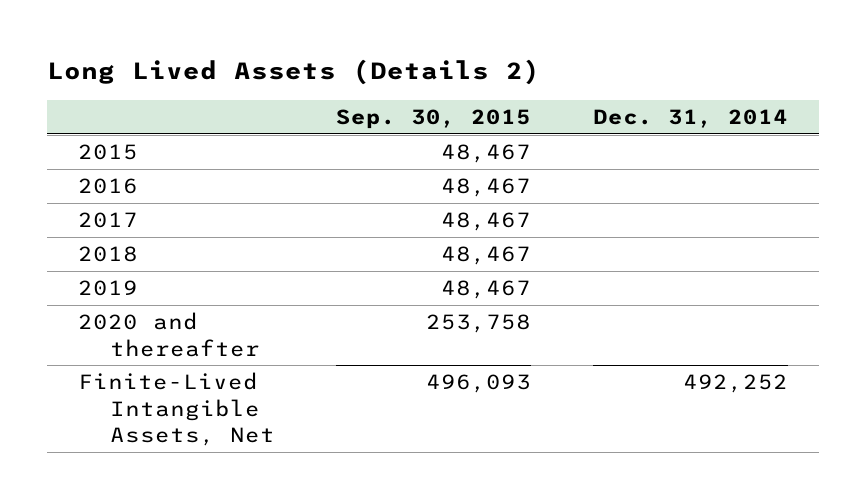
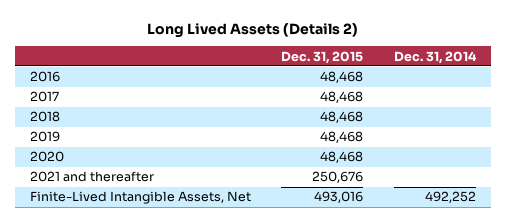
- | Sep. 30, 2015 | Dec. 31, 2014
+ | Dec. 31, 2015 | Dec. 31, 2014
- 2015 | 48,467 |
- 2020 and thereafter | 253,758 |
+ 2020 | 48,468 |
+ 2021 and thereafter | 250,676 |

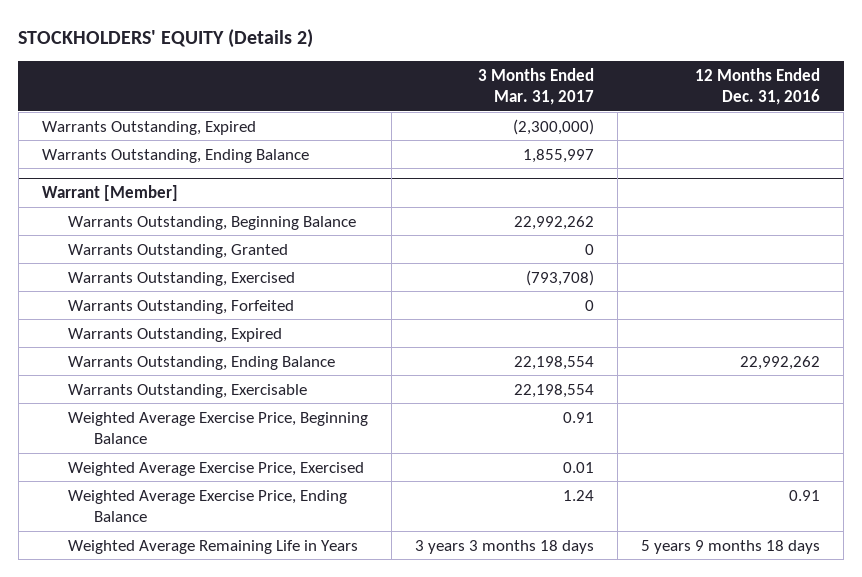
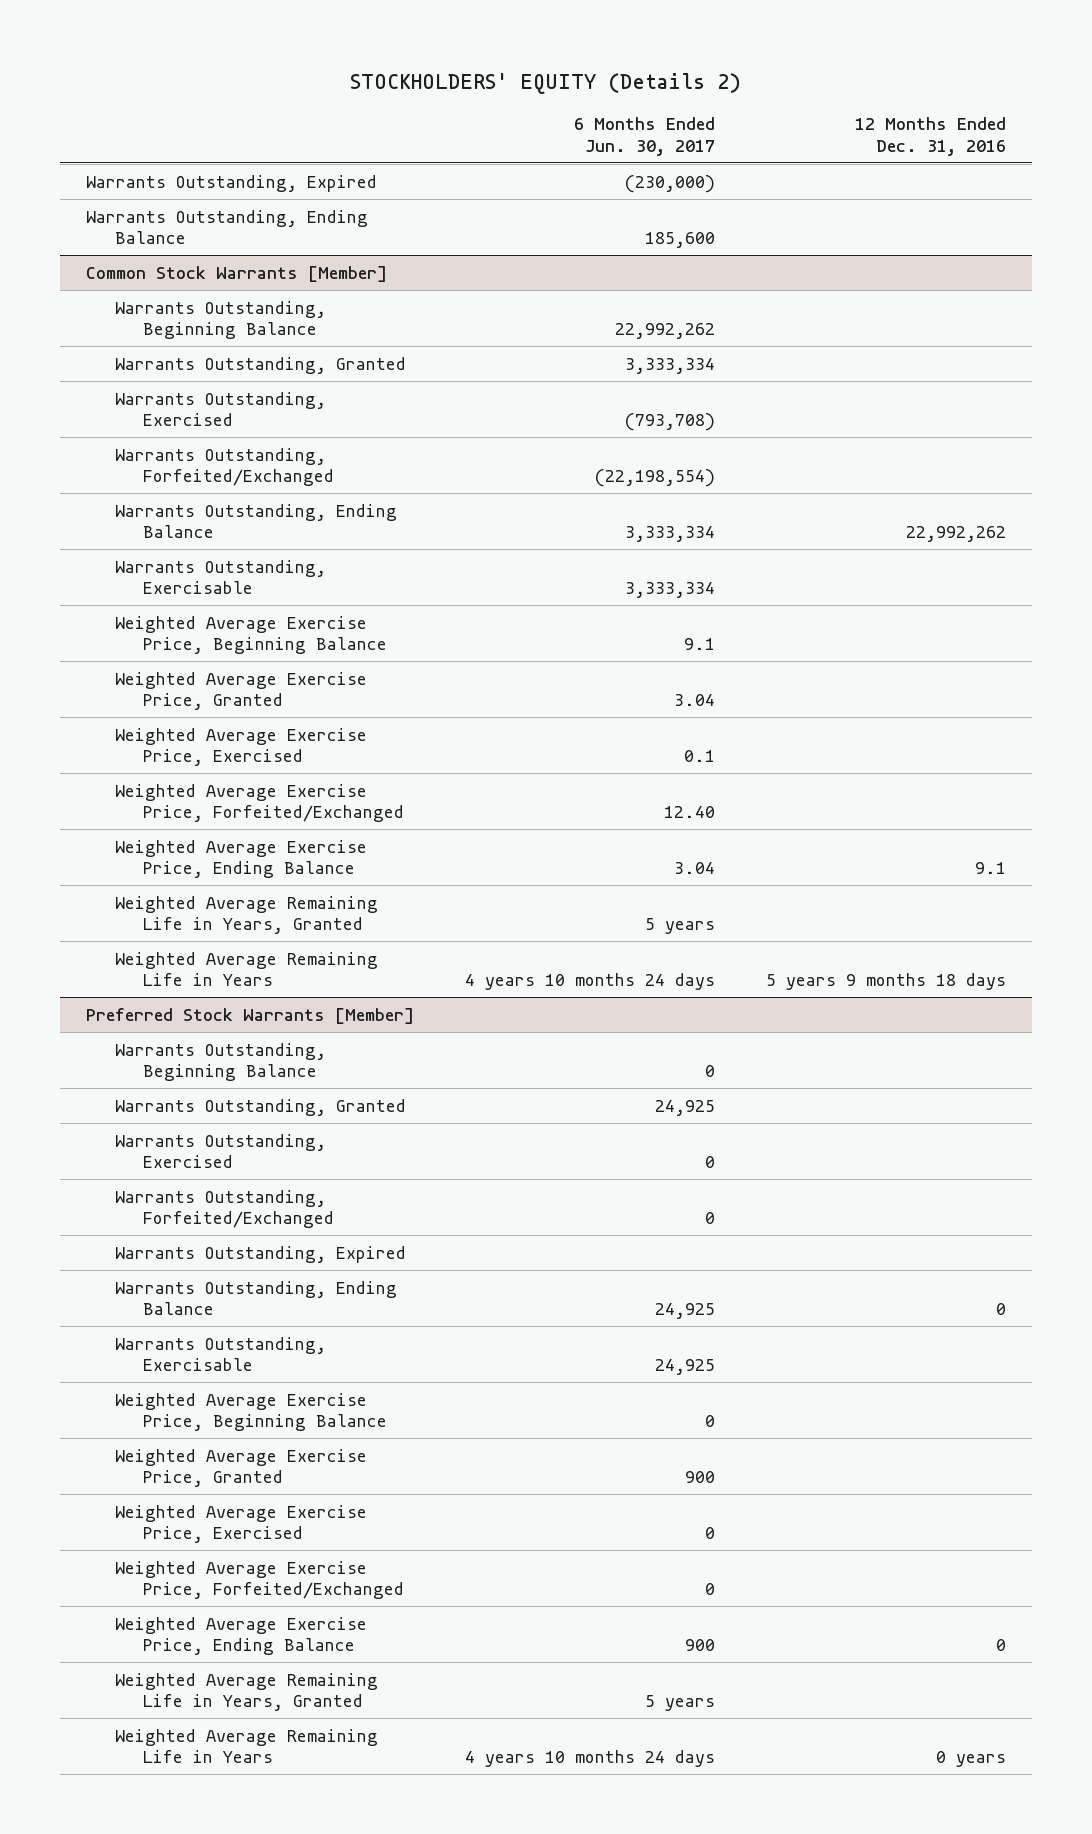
- | 3 Months Ended Mar. 31, 2017 | 12 Months Ended Dec. 31, 2016
+ | 6 Months Ended Jun. 30, 2017 | 12 Months Ended Dec. 31, 2016
- Warrant [Member]
+ Common Stock Warrants [Member]
- Warrants Outstanding, Forfeited | 0 |
- Warrants Outstanding, Expired
+ Warrants Outstanding, Forfeited/Exchanged | (22,198,554) |
+ Weighted Average Exercise Price, Granted | 3.04 |
- Weighted Average Exercise Price, Ending Balance | 1.24 | 0.91
+ Weighted Average Exercise Price, Forfeited/Exchanged | 12.40 |
+ Weighted Average Exercise Price, Ending Balance | 3.04 | 9.1
+ Weighted Average Remaining Life in Years, Granted | 5 years |
+ Preferred Stock Warrants [Member]
+ Warrants Outstanding, Beginning Balance | 0 |
+ Warrants Outstanding, Granted | 24,925 |
+ Warrants Outstanding, Exercised | 0 |
+ Warrants Outstanding, Forfeited/Exchanged | 0 |
+ Warrants Outstanding, Expired
+ Warrants Outstanding, Ending Balance | 24,925 | 0
+ Warrants Outstanding, Exercisable | 24,925 |
+ Weighted Average Exercise Price, Beginning Balance | 0 |
+ Weighted Average Exercise Price, Granted | 900 |
+ Weighted Average Exercise Price, Exercised | 0 |
+ Weighted Average Exercise Price, Forfeited/Exchanged | 0 |
+ Weighted Average Exercise Price, Ending Balance | 900 | 0
+ Weighted Average Remaining Life in Years, Granted | 5 years |
+ Weighted Average Remaining Life in Years | 4 years 10 months 24 days | 0 years

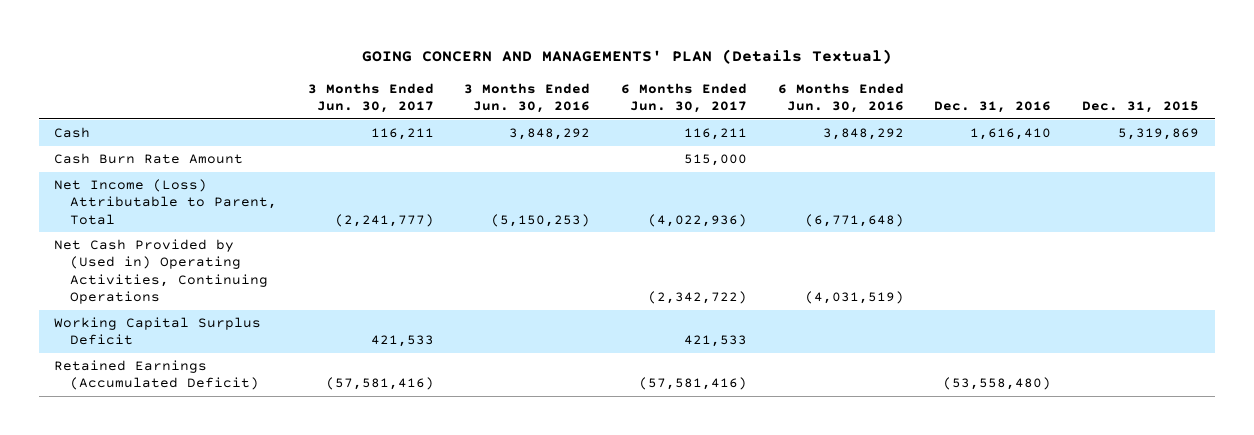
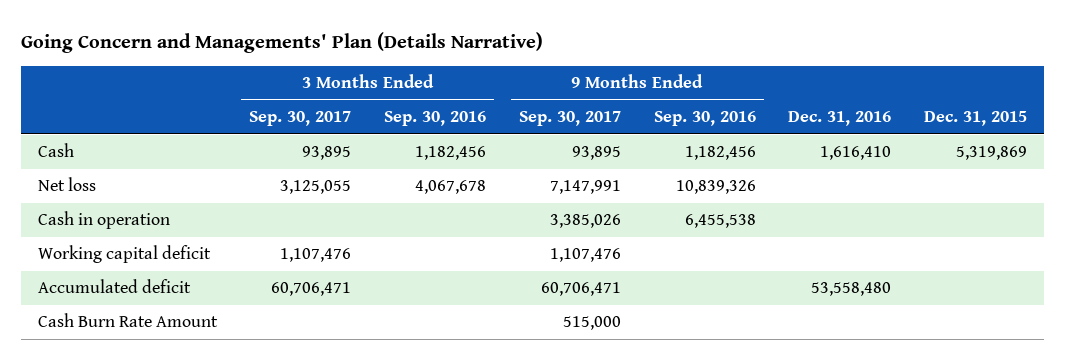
- GOING CONCERN AND MANAGEMENTS' PLAN (Details Textual)
+ Going Concern and Managements' Plan (Details Narrative)
- | 3 Months Ended Jun. 30, 2017 | 3 Months Ended Jun. 30, 2016 | 6 Months Ended Jun. 30, 2017 | 6 Months Ended Jun. 30, 2016 | Dec. 31, 2016 | Dec. 31, 2015
+ | 3 Months Ended Sep. 30, 2017 | 3 Months Ended Sep. 30, 2016 | 9 Months Ended Sep. 30, 2017 | 9 Months Ended Sep. 30, 2016 | Dec. 31, 2016 | Dec. 31, 2015
+ Net loss | 3,125,055 | 4,067,678 | 7,147,991 | 10,839,326 | |
+ Cash in operation | | | 3,385,026 | 6,455,538 | |
+ Working capital deficit | 1,107,476 | | 1,107,476 | | |
+ Accumulated deficit | 60,706,471 | | 60,706,471 | | 53,558,480 |
- Net Income (Loss) Attributable to Parent, Total | (2,241,777) | (5,150,253) | (4,022,936) | (6,771,648) | |
- Net Cash Provided by (Used in) Operating Activities, Continuing Operations | | | (2,342,722) | (4,031,519) | |
- Working Capital Surplus Deficit | 421,533 | | 421,533 | | |
- Retained Earnings (Accumulated Deficit) | (57,581,416) | | (57,581,416) | | (53,558,480) |

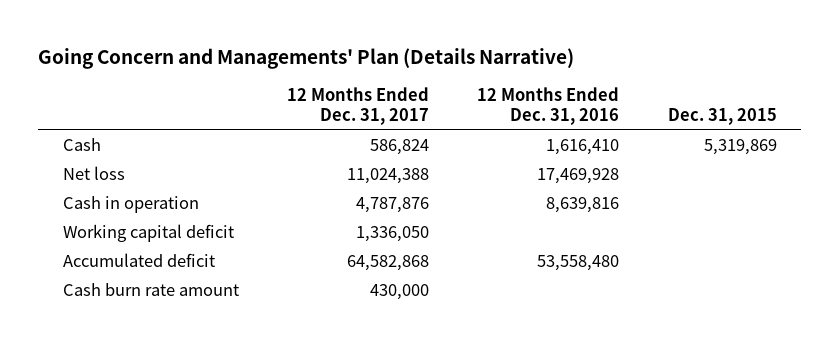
- | 3 Months Ended Sep. 30, 2017 | 3 Months Ended Sep. 30, 2016 | 9 Months Ended Sep. 30, 2017 | 9 Months Ended Sep. 30, 2016 | Dec. 31, 2016 | Dec. 31, 2015
+ | 12 Months Ended Dec. 31, 2017 | 12 Months Ended Dec. 31, 2016 | Dec. 31, 2015
- Cash Burn Rate Amount | | | 515,000 | | |
+ Cash burn rate amount | 430,000 | |

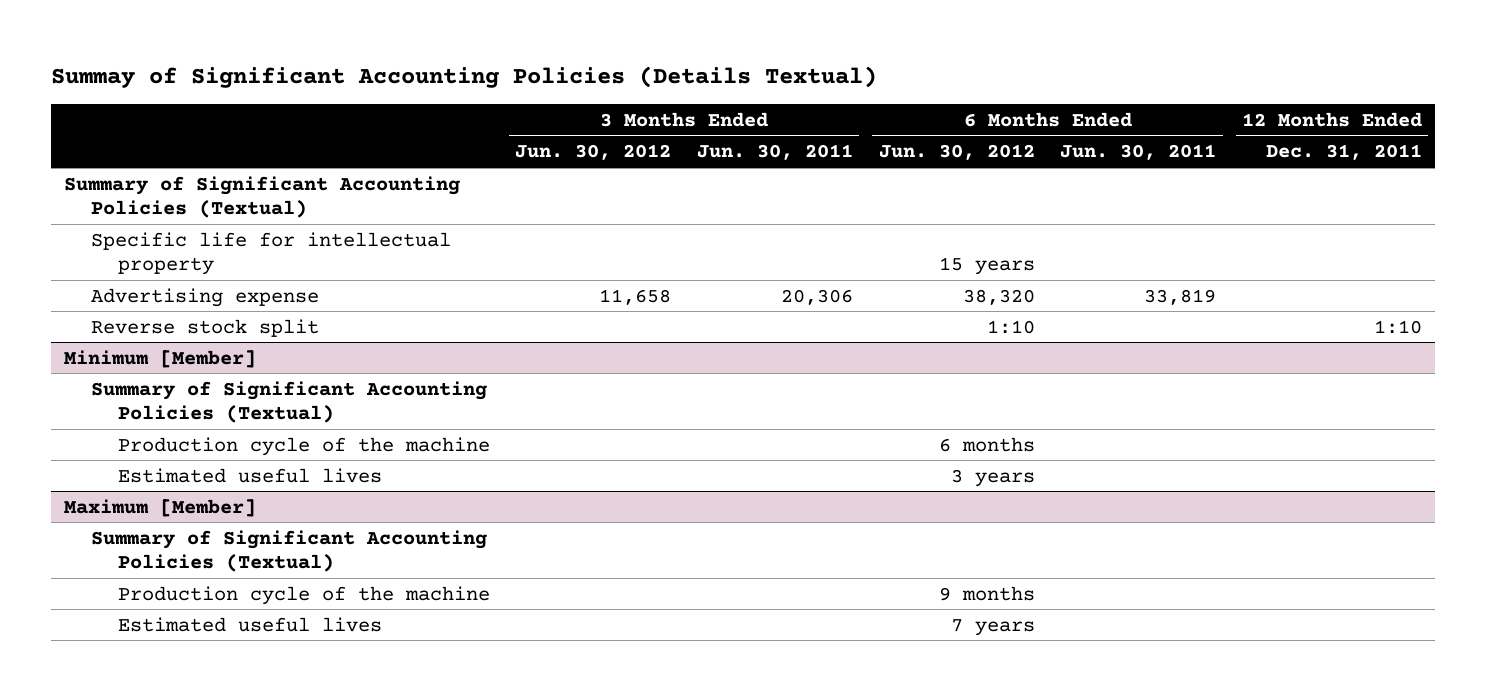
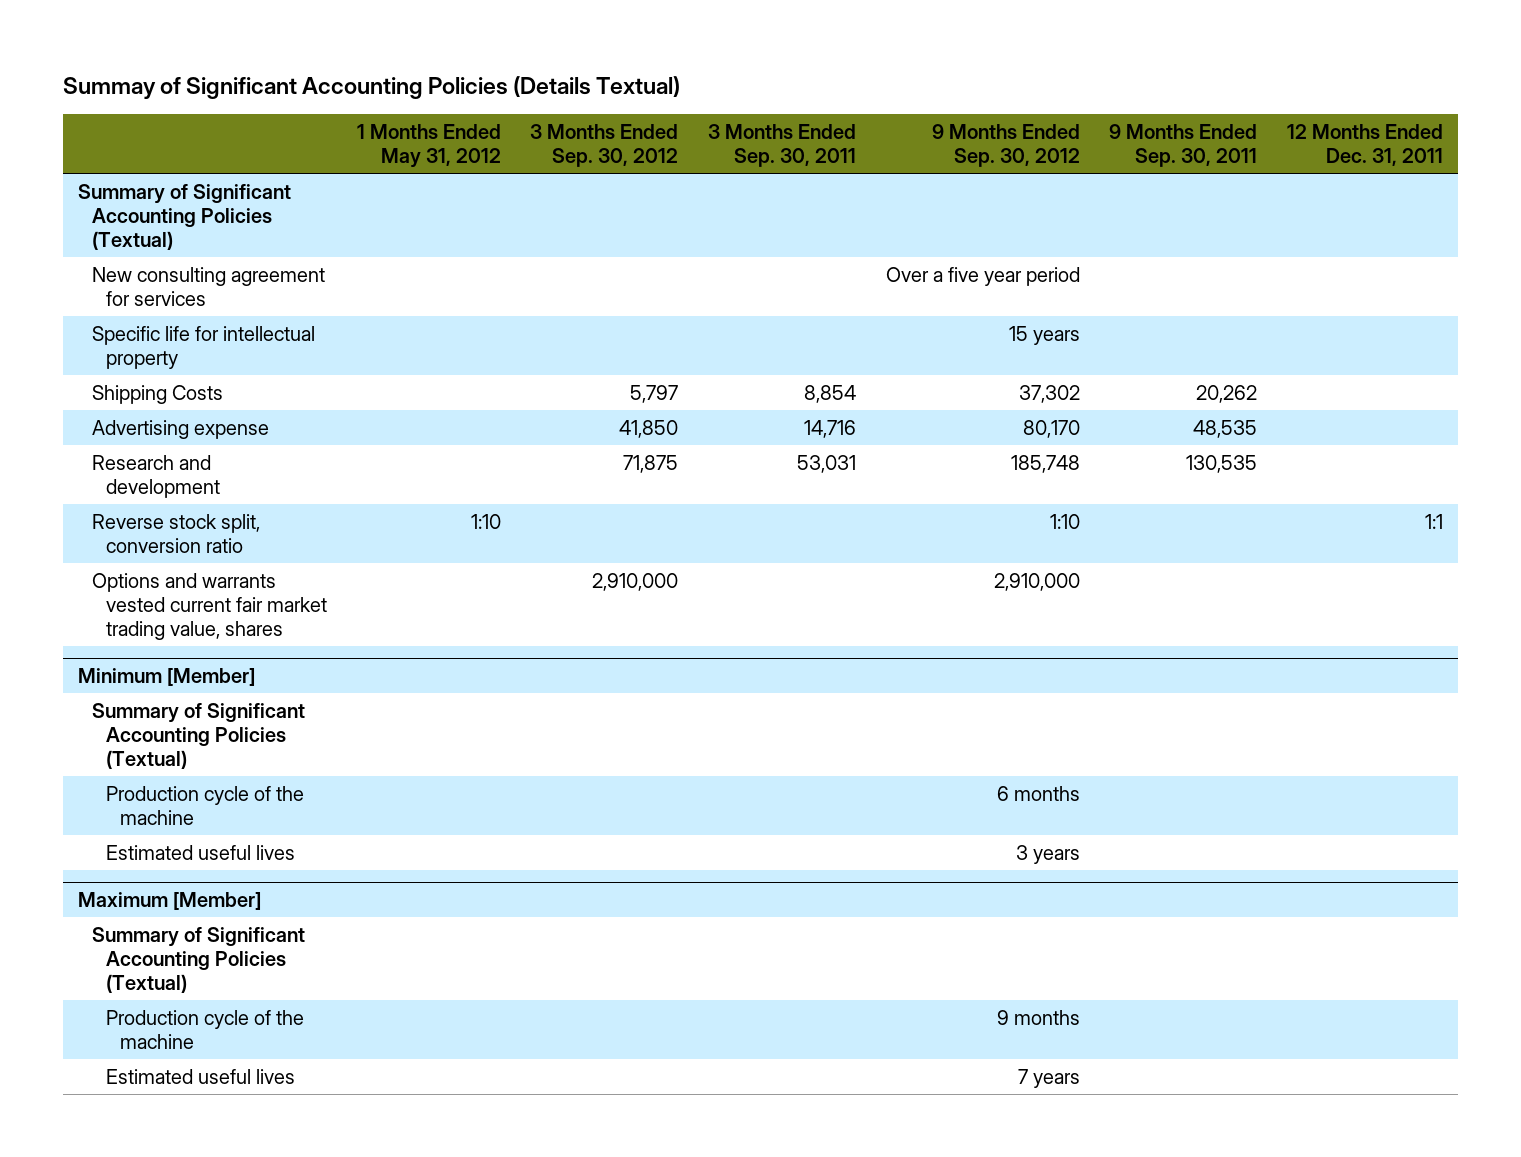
- | 3 Months Ended Jun. 30, 2012 | 3 Months Ended Jun. 30, 2011 | 6 Months Ended Jun. 30, 2012 | 6 Months Ended Jun. 30, 2011 | 12 Months Ended Dec. 31, 2011
+ | 1 Months Ended May 31, 2012 | 3 Months Ended Sep. 30, 2012 | 3 Months Ended Sep. 30, 2011 | 9 Months Ended Sep. 30, 2012 | 9 Months Ended Sep. 30, 2011 | 12 Months Ended Dec. 31, 2011
+ New consulting agreement for services | | | | Over a five year period | |
+ Shipping Costs | | 5,797 | 8,854 | 37,302 | 20,262 |
- Reverse stock split | | | 1:10 | | 1:10
+ Research and development | | 71,875 | 53,031 | 185,748 | 130,535 |
+ Reverse stock split, conversion ratio | 1:10 | | | 1:10 | | 1:1
+ Options and warrants vested current fair market trading value, shares | | 2,910,000 | | 2,910,000 | |

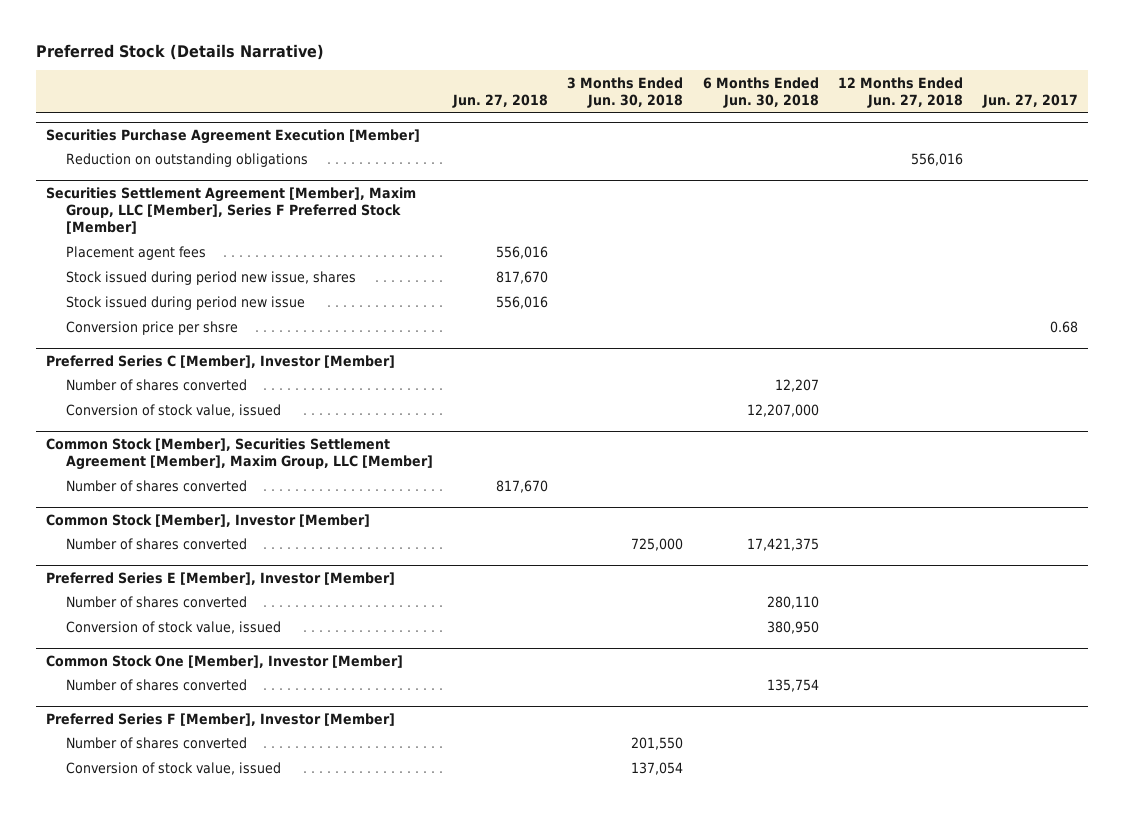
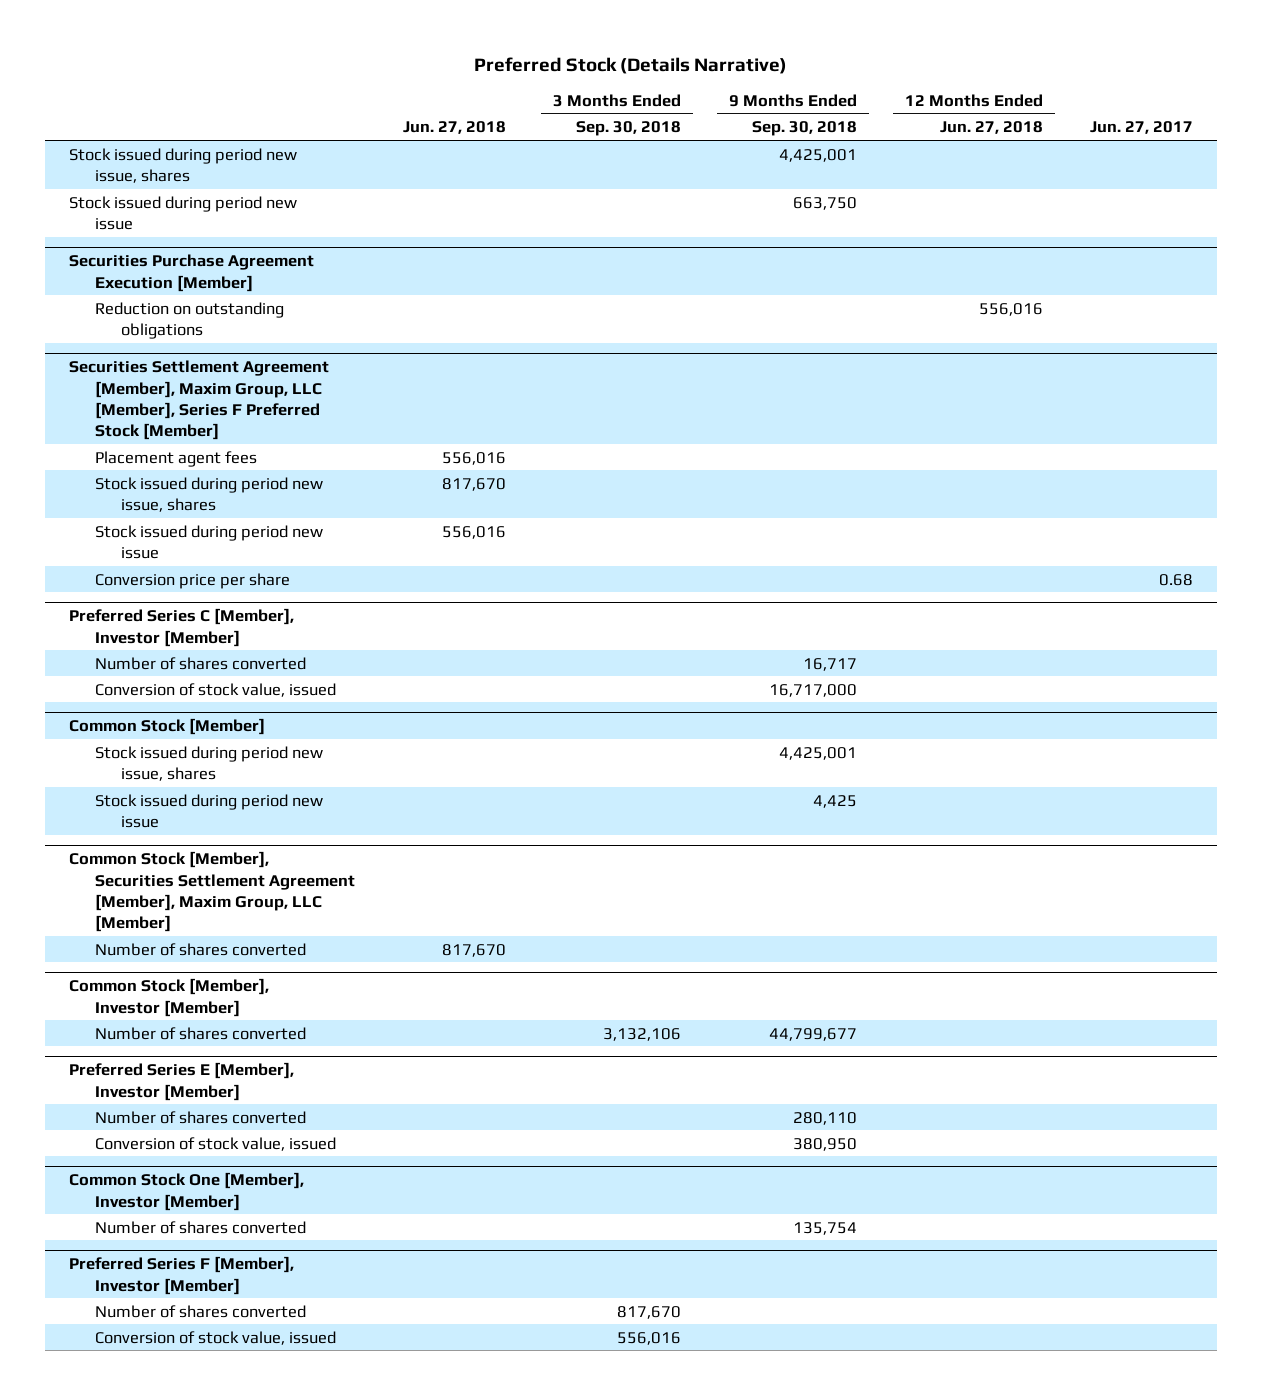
- | Jun. 27, 2018 | 3 Months Ended Jun. 30, 2018 | 6 Months Ended Jun. 30, 2018 | 12 Months Ended Jun. 27, 2018 | Jun. 27, 2017
+ | Jun. 27, 2018 | 3 Months Ended Sep. 30, 2018 | 9 Months Ended Sep. 30, 2018 | 12 Months Ended Jun. 27, 2018 | Jun. 27, 2017
+ Stock issued during period new issue, shares | | | 4,425,001 | |
+ Stock issued during period new issue | | | 663,750 | |
@ Securities Settlement Agreement [Member], Maxim Group, LLC [Member], Series F Preferred Stock [Member]
- Conversion price per shsre | | | | | 0.68
+ Conversion price per share | | | | | 0.68
+ Common Stock [Member]
+ Stock issued during period new issue, shares | | | 4,425,001 | |
+ Stock issued during period new issue | | | 4,425 | |

